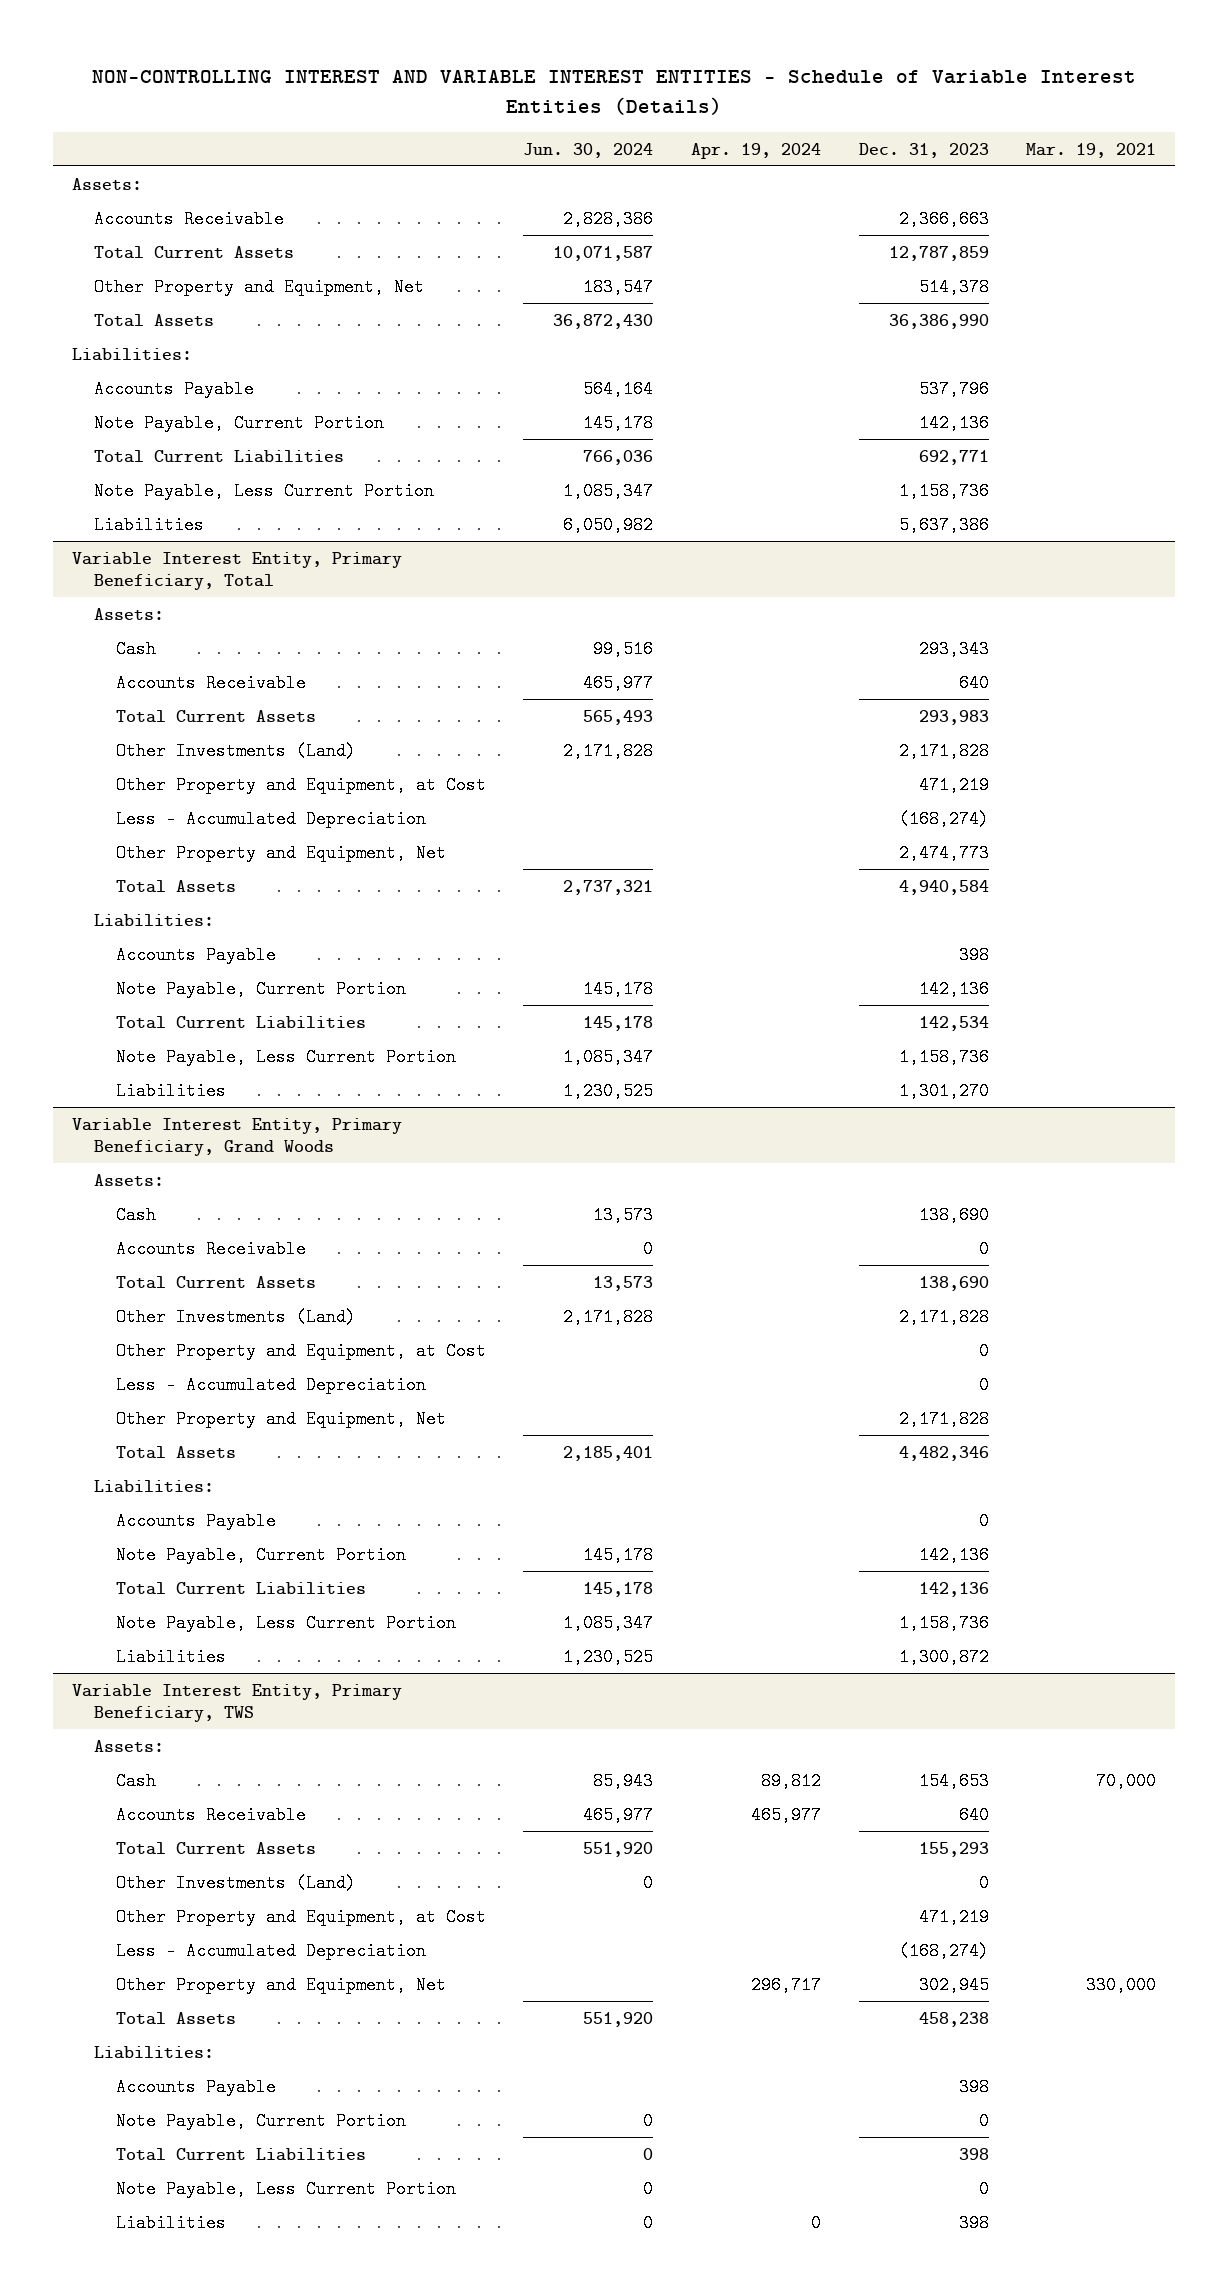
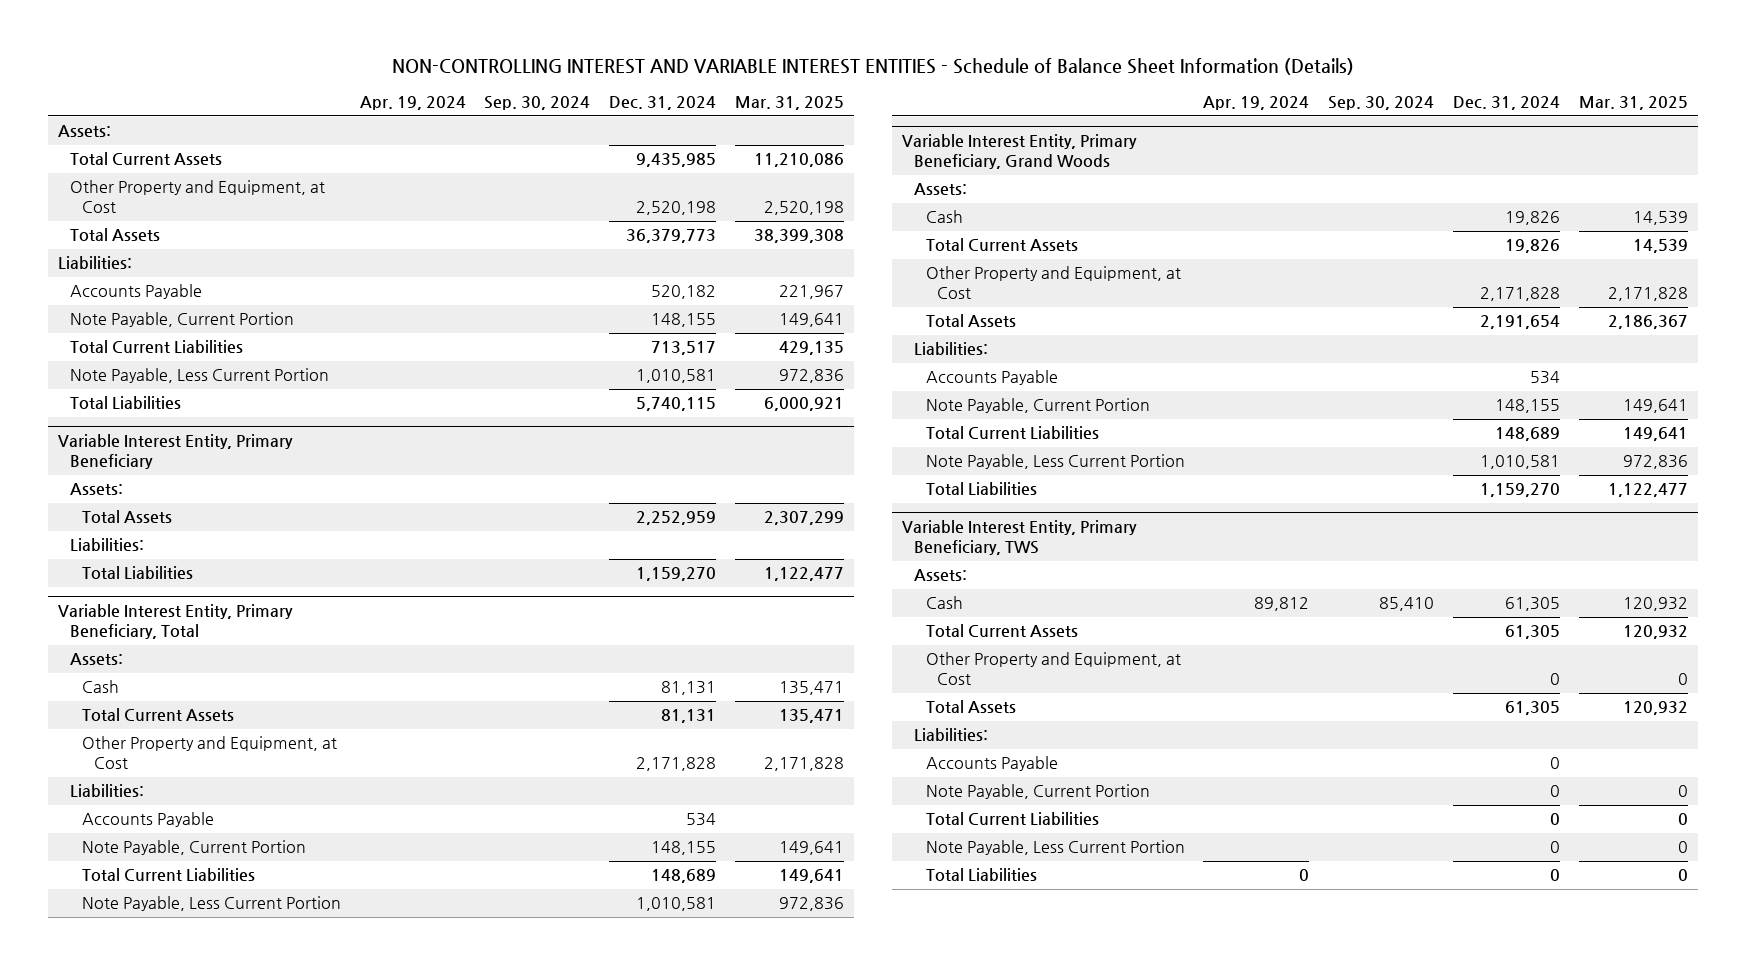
- NON-CONTROLLING INTEREST AND VARIABLE INTEREST ENTITIES - Schedule of Variable Interest Entities (Details)
+ NON-CONTROLLING INTEREST AND VARIABLE INTEREST ENTITIES - Schedule of Balance Sheet Information (Details)
- | Jun. 30, 2024 | Apr. 19, 2024 | Dec. 31, 2023 | Mar. 19, 2021
+ | Apr. 19, 2024 | Sep. 30, 2024 | Dec. 31, 2024 | Mar. 31, 2025
- Accounts Receivable | 2,828,386 | | 2,366,663 |
- Other Property and Equipment, Net | 183,547 | | 514,378 |
+ Other Property and Equipment, at Cost | | | 2,520,198 | 2,520,198
- Liabilities | 6,050,982 | | 5,637,386 |
+ Total Liabilities | | | 5,740,115 | 6,000,921
+ Variable Interest Entity, Primary Beneficiary
+ Assets:
+ Total Assets | | | 2,252,959 | 2,307,299
+ Liabilities:
+ Total Liabilities | | | 1,159,270 | 1,122,477
@ Variable Interest Entity, Primary Beneficiary, Total
- Accounts Receivable | 465,977 | | 640 |
- Other Investments (Land) | 2,171,828 | | 2,171,828 |
- Less - Accumulated Depreciation | | | (168,274) |
- Other Property and Equipment, Net | | | 2,474,773 |
- Total Assets | 2,737,321 | | 4,940,584 |
- Liabilities | 1,230,525 | | 1,301,270 |
@ Variable Interest Entity, Primary Beneficiary, Grand Woods
- Accounts Receivable | 0 | | 0 |
- Other Investments (Land) | 2,171,828 | | 2,171,828 |
- Less - Accumulated Depreciation | | | 0 |
- Other Property and Equipment, Net | | | 2,171,828 |
- Liabilities | 1,230,525 | | 1,300,872 |
+ Total Liabilities | | | 1,159,270 | 1,122,477
@ Variable Interest Entity, Primary Beneficiary, TWS
- Accounts Receivable | 465,977 | 465,977 | 640 |
- Other Investments (Land) | 0 | | 0 |
- Less - Accumulated Depreciation | | | (168,274) |
- Other Property and Equipment, Net | | 296,717 | 302,945 | 330,000
- Liabilities | 0 | 0 | 398 |
+ Total Liabilities | 0 | | 0 | 0

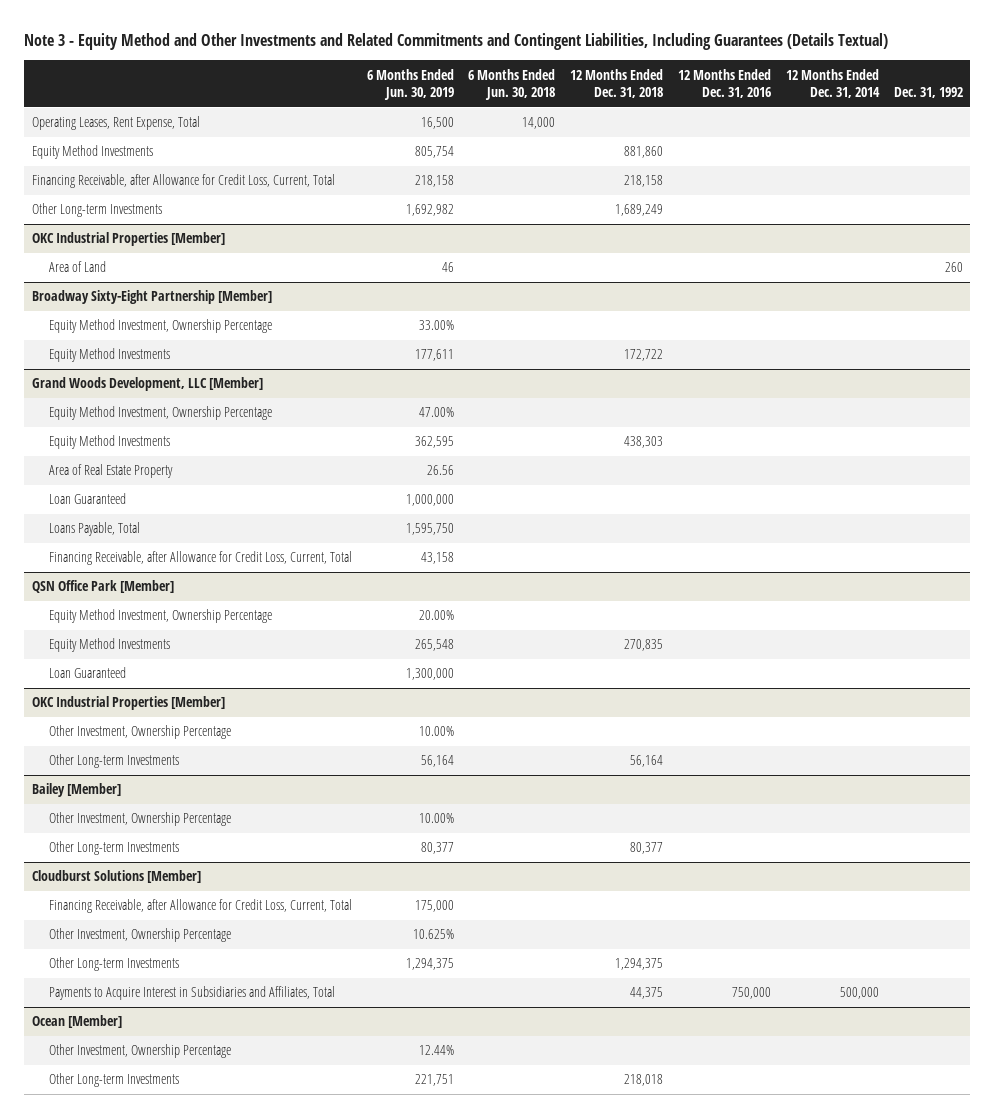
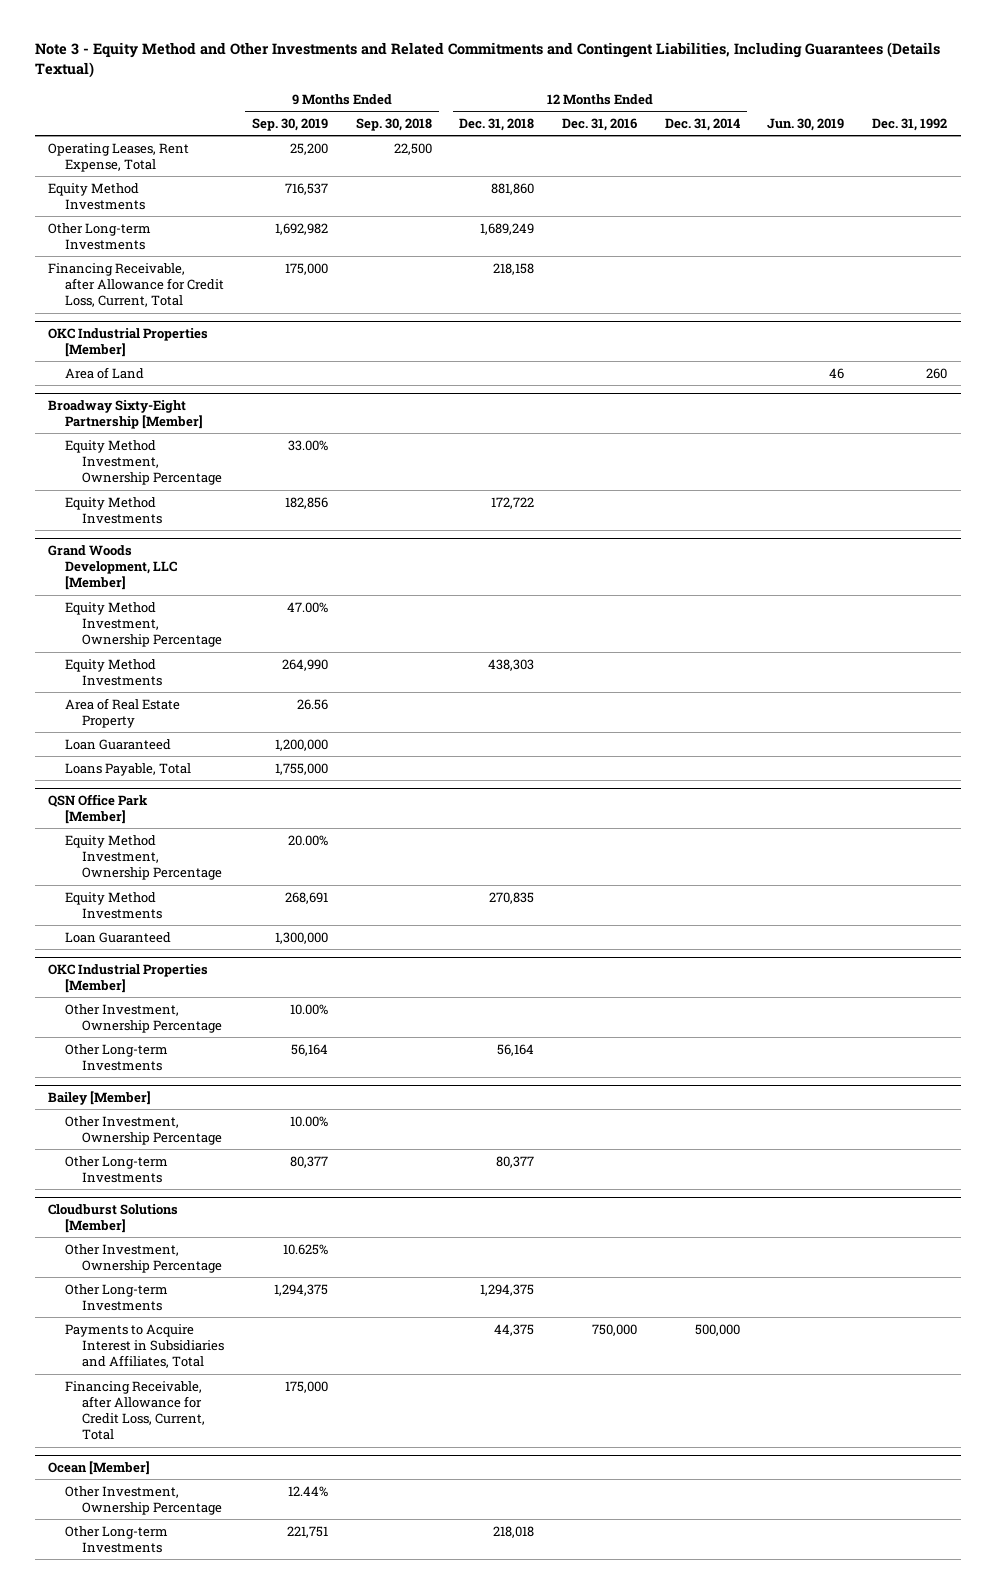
- | 6 Months Ended Jun. 30, 2019 | 6 Months Ended Jun. 30, 2018 | 12 Months Ended Dec. 31, 2018 | 12 Months Ended Dec. 31, 2016 | 12 Months Ended Dec. 31, 2014 | Dec. 31, 1992
+ | 9 Months Ended Sep. 30, 2019 | 9 Months Ended Sep. 30, 2018 | 12 Months Ended Dec. 31, 2018 | 12 Months Ended Dec. 31, 2016 | 12 Months Ended Dec. 31, 2014 | Jun. 30, 2019 | Dec. 31, 1992
moved down: Financing Receivable, after Allowance for Credit Loss, Current, Total | 175,000 | | 218,158 | | | |
@ Grand Woods Development, LLC [Member]
- Financing Receivable, after Allowance for Credit Loss, Current, Total | 43,158 | | | | |
@ Cloudburst Solutions [Member]
moved down: Financing Receivable, after Allowance for Credit Loss, Current, Total | 175,000 | | | | | |

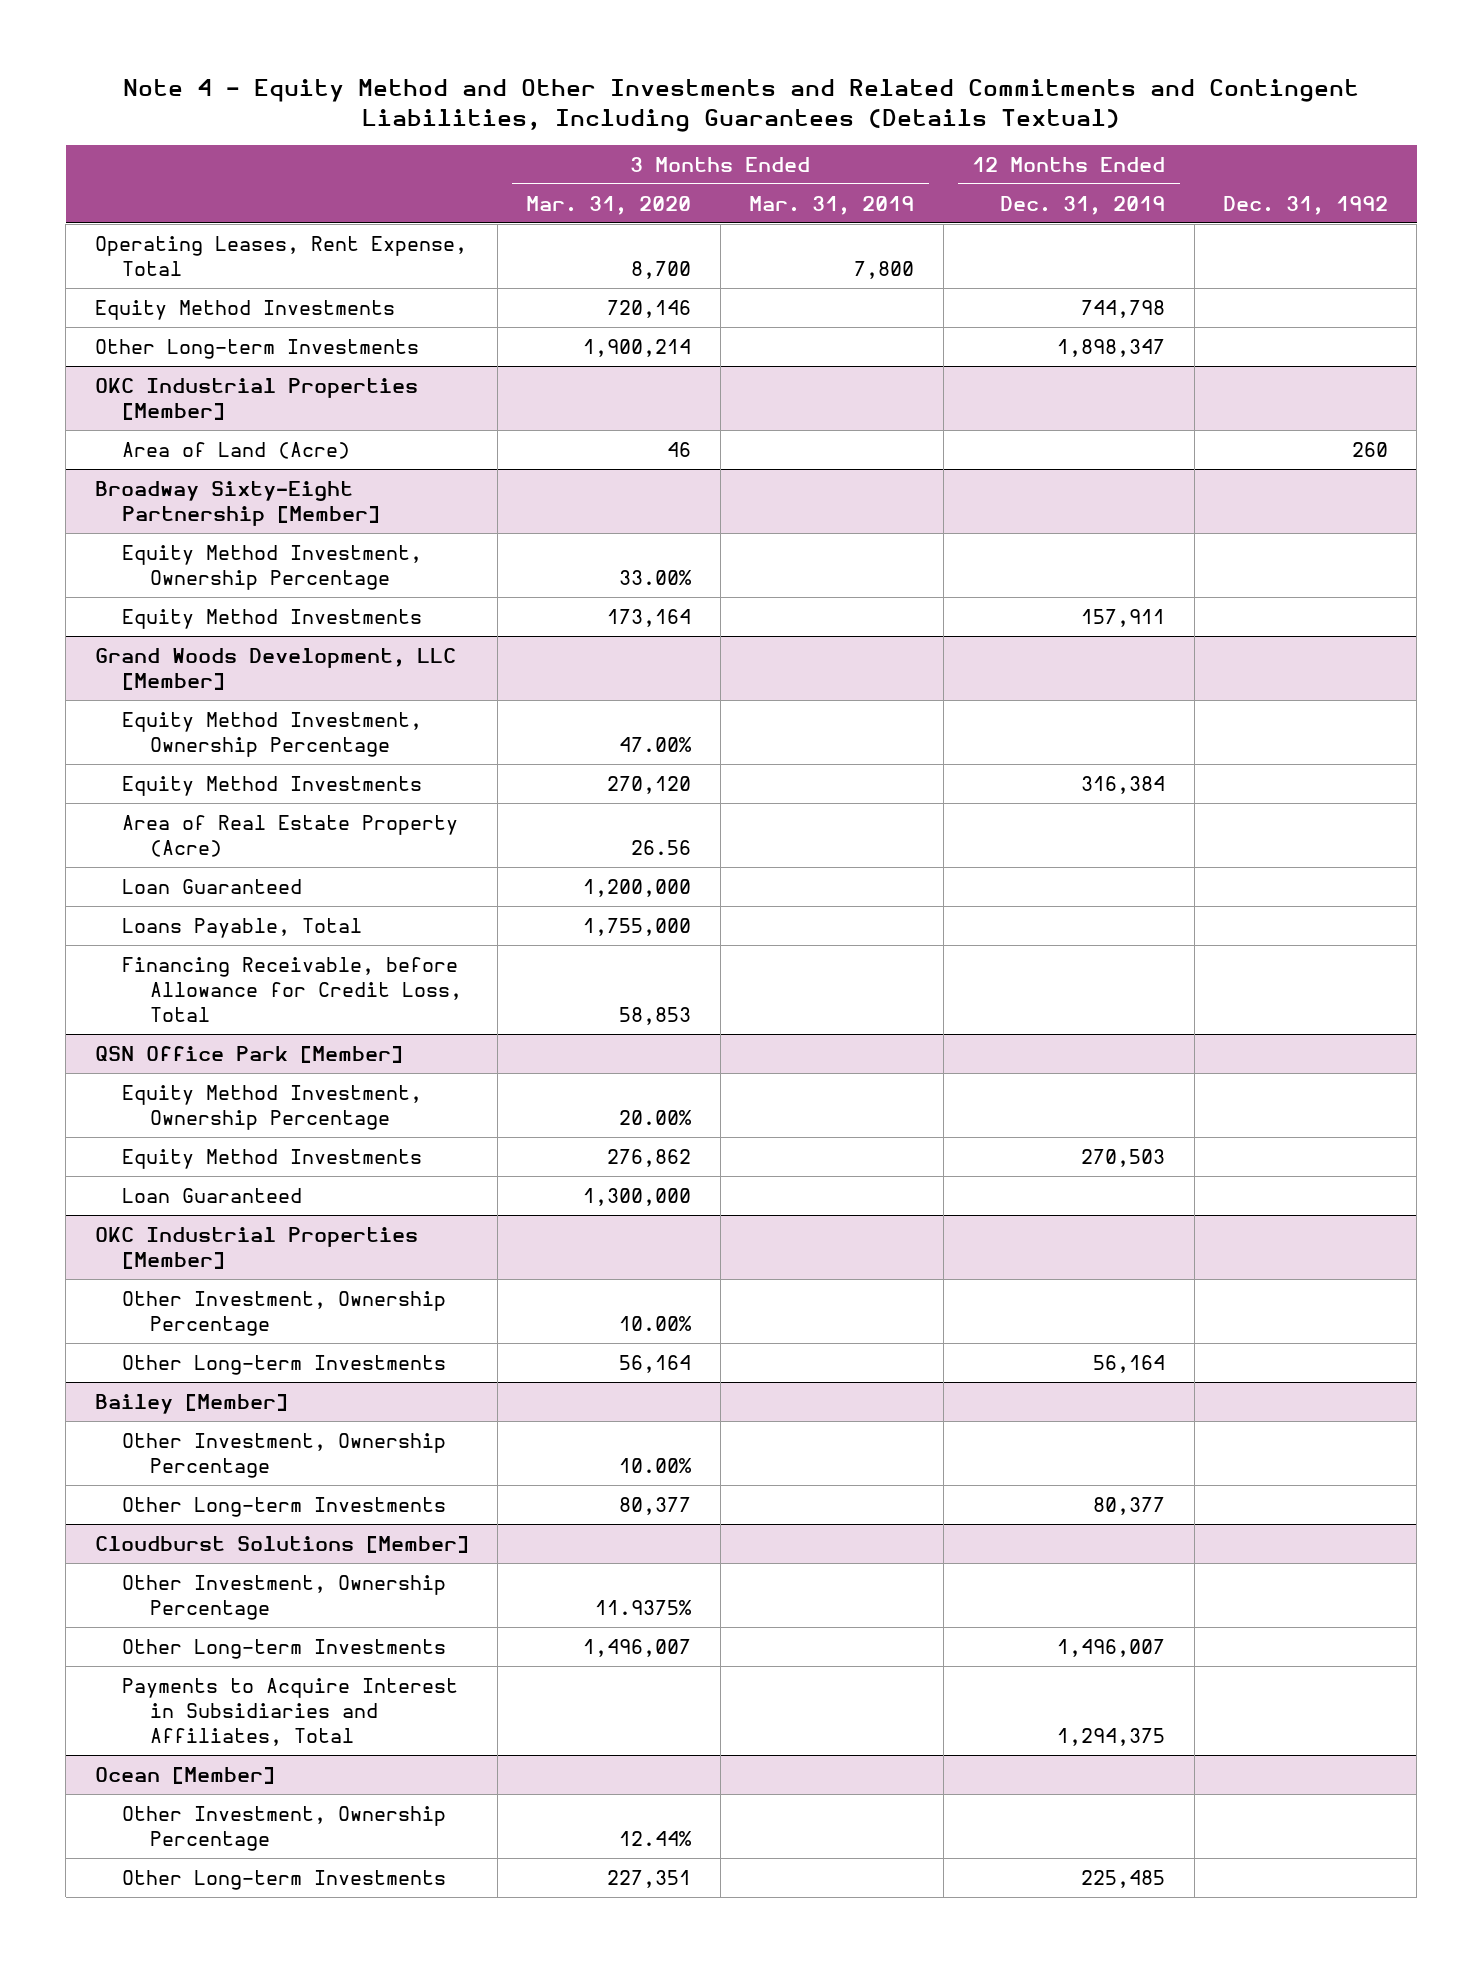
- Note 3 - Equity Method and Other Investments and Related Commitments and Contingent Liabilities, Including Guarantees (Details Textual)
+ Note 4 - Equity Method and Other Investments and Related Commitments and Contingent Liabilities, Including Guarantees (Details Textual)
- | 9 Months Ended Sep. 30, 2019 | 9 Months Ended Sep. 30, 2018 | 12 Months Ended Dec. 31, 2018 | 12 Months Ended Dec. 31, 2016 | 12 Months Ended Dec. 31, 2014 | Jun. 30, 2019 | Dec. 31, 1992
+ | 3 Months Ended Mar. 31, 2020 | 3 Months Ended Mar. 31, 2019 | 12 Months Ended Dec. 31, 2019 | Dec. 31, 1992
- Financing Receivable, after Allowance for Credit Loss, Current, Total | 175,000 | | 218,158 | | | |
@ OKC Industrial Properties [Member]
- Area of Land | | | | | | 46 | 260
+ Area of Land (Acre) | 46 | | | 260
@ Grand Woods Development, LLC [Member]
- Area of Real Estate Property | 26.56 | | | | | |
+ Area of Real Estate Property (Acre) | 26.56 | | |
+ Financing Receivable, before Allowance for Credit Loss, Total | 58,853 | | |
@ Cloudburst Solutions [Member]
- Financing Receivable, after Allowance for Credit Loss, Current, Total | 175,000 | | | | | |

